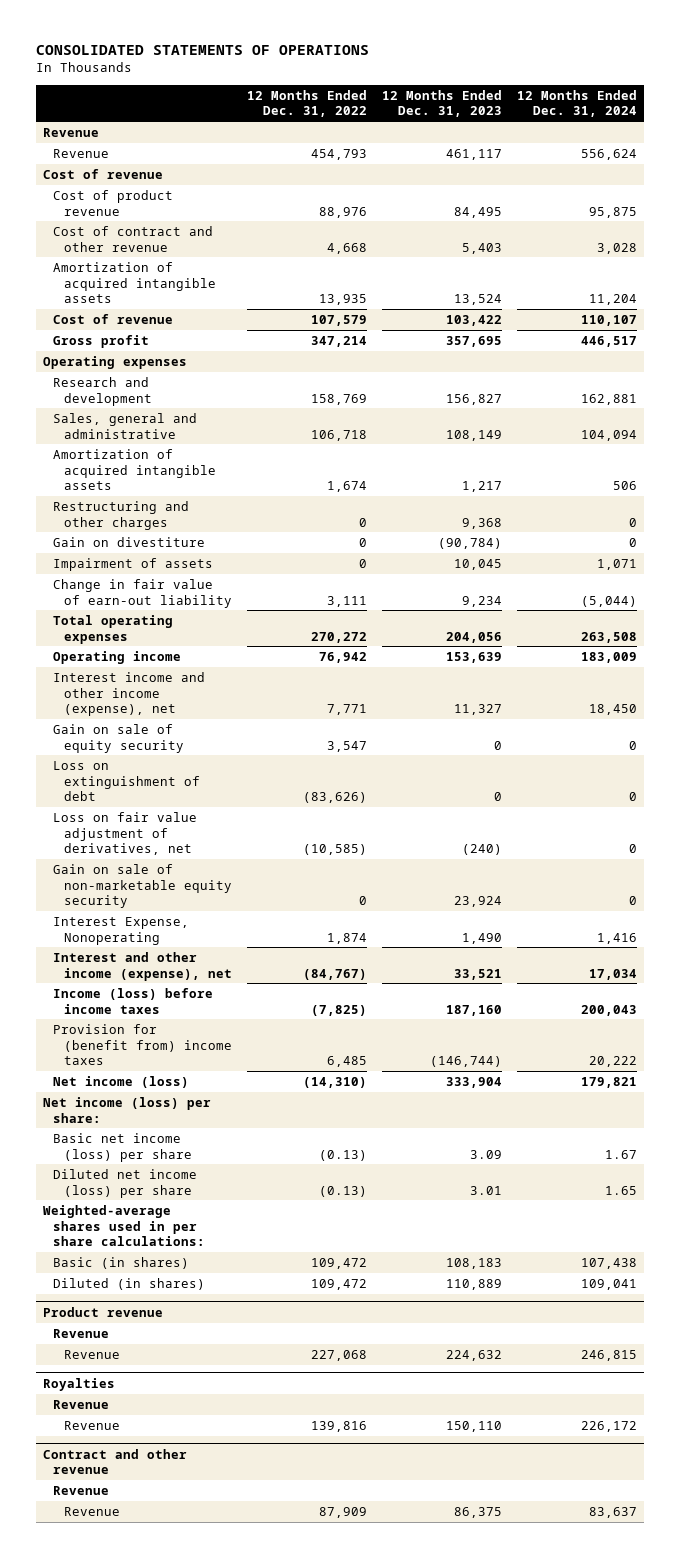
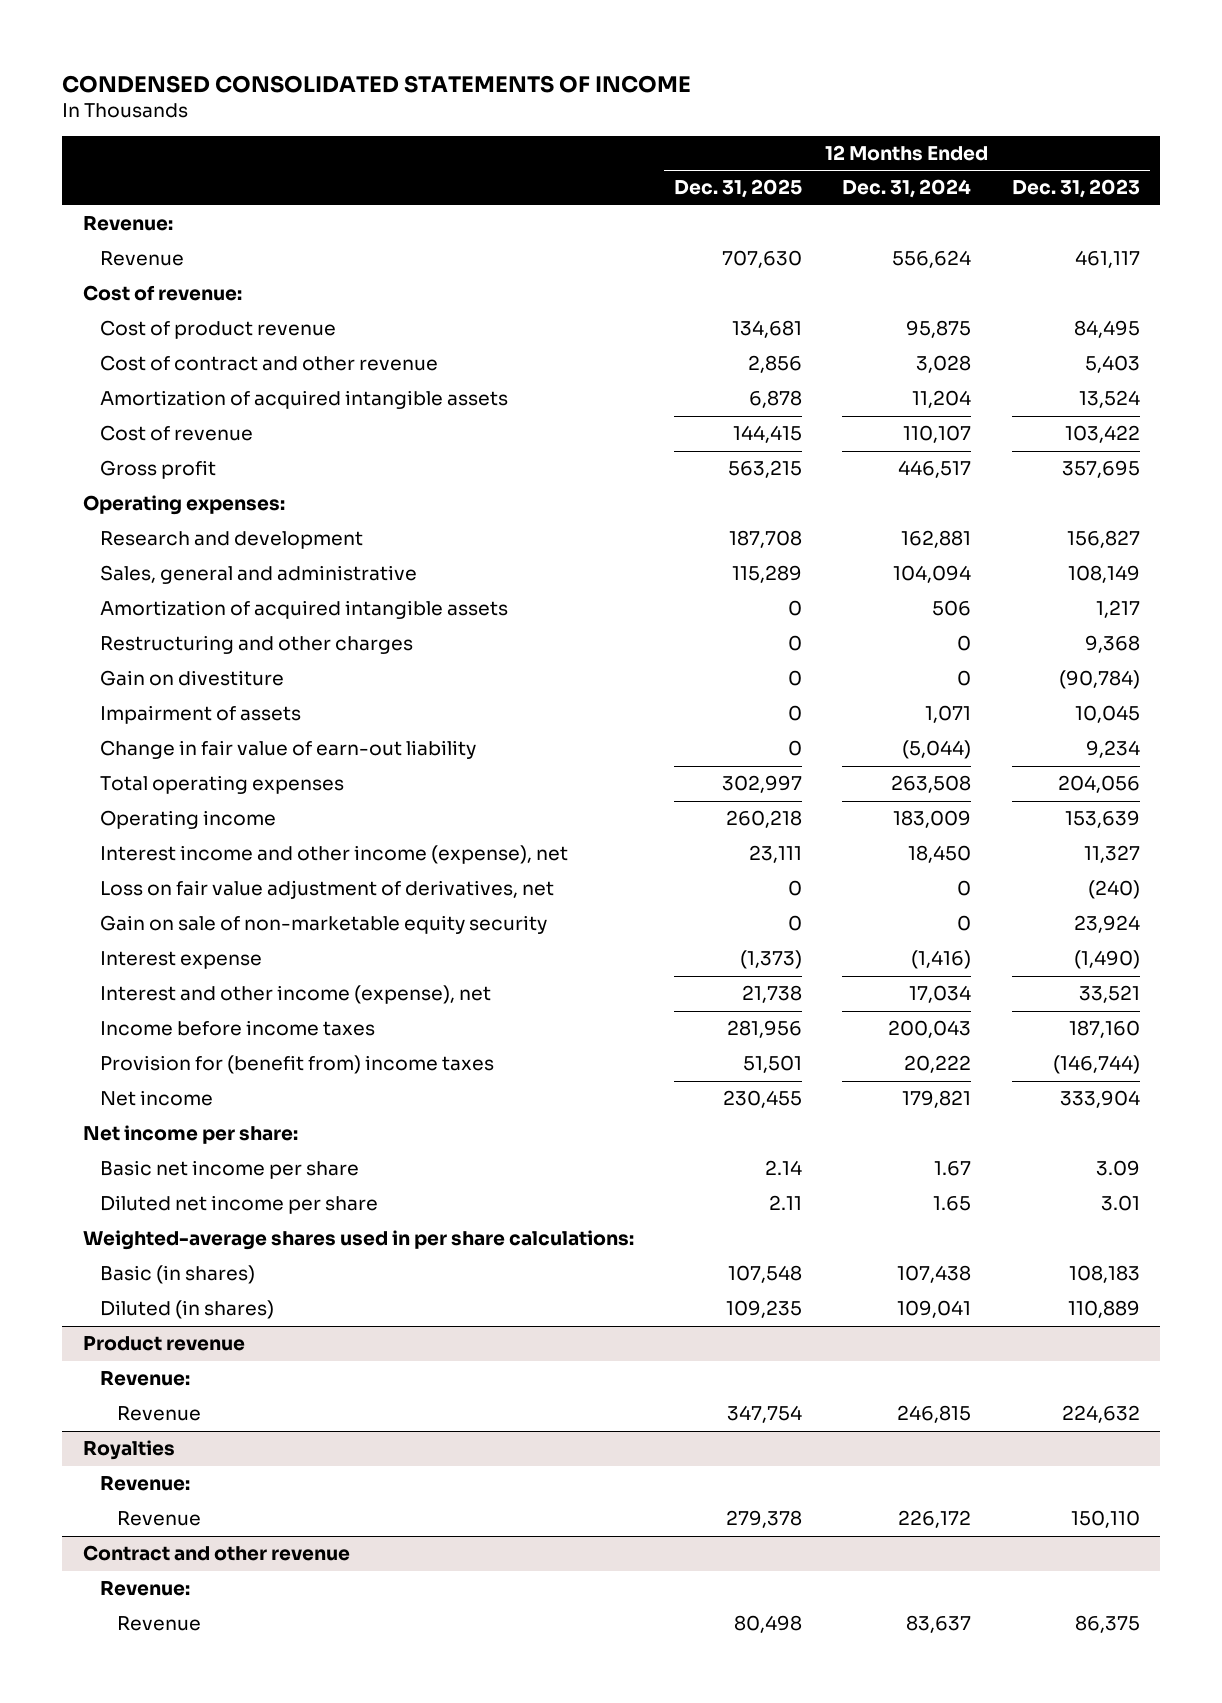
- CONSOLIDATED STATEMENTS OF OPERATIONS
+ CONDENSED CONSOLIDATED STATEMENTS OF INCOME
- | 12 Months Ended Dec. 31, 2022 | 12 Months Ended Dec. 31, 2023 | 12 Months Ended Dec. 31, 2024
+ | 12 Months Ended Dec. 31, 2025 | 12 Months Ended Dec. 31, 2024 | 12 Months Ended Dec. 31, 2023
- Revenue
+ Revenue:
- Cost of revenue
+ Cost of revenue:
- Operating expenses
+ Operating expenses:
- Gain on sale of equity security | 3,547 | 0 | 0
- Loss on extinguishment of debt | (83,626) | 0 | 0
- Interest Expense, Nonoperating | 1,874 | 1,490 | 1,416
+ Interest expense | (1,373) | (1,416) | (1,490)
- Income (loss) before income taxes | (7,825) | 187,160 | 200,043
+ Income before income taxes | 281,956 | 200,043 | 187,160
- Net income (loss) | (14,310) | 333,904 | 179,821
- Net income (loss) per share:
- Basic net income (loss) per share | (0.13) | 3.09 | 1.67
- Diluted net income (loss) per share | (0.13) | 3.01 | 1.65
+ Net income | 230,455 | 179,821 | 333,904
+ Net income per share:
+ Basic net income per share | 2.14 | 1.67 | 3.09
+ Diluted net income per share | 2.11 | 1.65 | 3.01
@ Product revenue
- Revenue
+ Revenue:
@ Royalties
- Revenue
+ Revenue:
@ Contract and other revenue
- Revenue
+ Revenue:

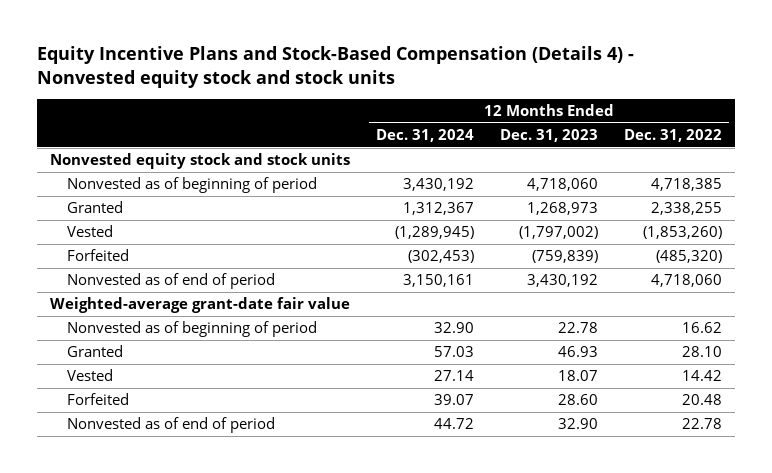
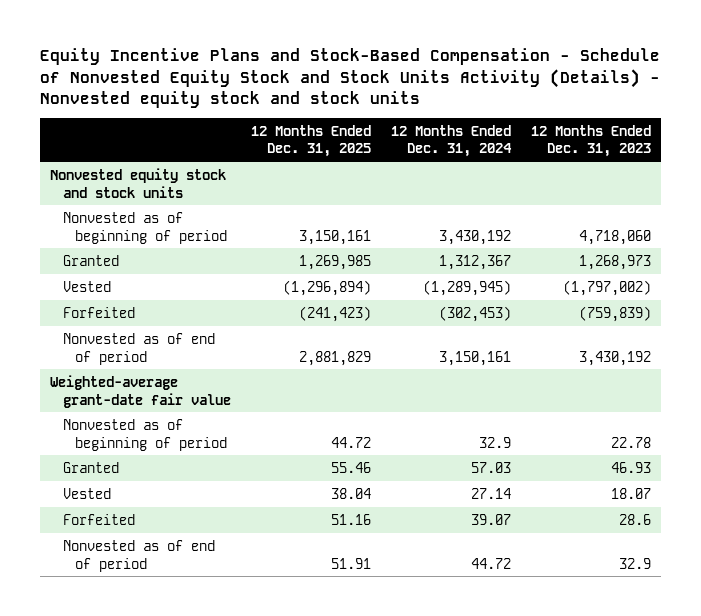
- Equity Incentive Plans and Stock-Based Compensation (Details 4) - Nonvested equity stock and stock units
+ Equity Incentive Plans and Stock-Based Compensation - Schedule of Nonvested Equity Stock and Stock Units Activity (Details) - Nonvested equity stock and stock units
- | 12 Months Ended Dec. 31, 2024 | 12 Months Ended Dec. 31, 2023 | 12 Months Ended Dec. 31, 2022
+ | 12 Months Ended Dec. 31, 2025 | 12 Months Ended Dec. 31, 2024 | 12 Months Ended Dec. 31, 2023
- Nonvested as of beginning of period | 32.90 | 22.78 | 16.62
+ Nonvested as of beginning of period | 44.72 | 32.9 | 22.78
- Forfeited | 39.07 | 28.60 | 20.48
- Nonvested as of end of period | 44.72 | 32.90 | 22.78
+ Forfeited | 51.16 | 39.07 | 28.6
+ Nonvested as of end of period | 51.91 | 44.72 | 32.9

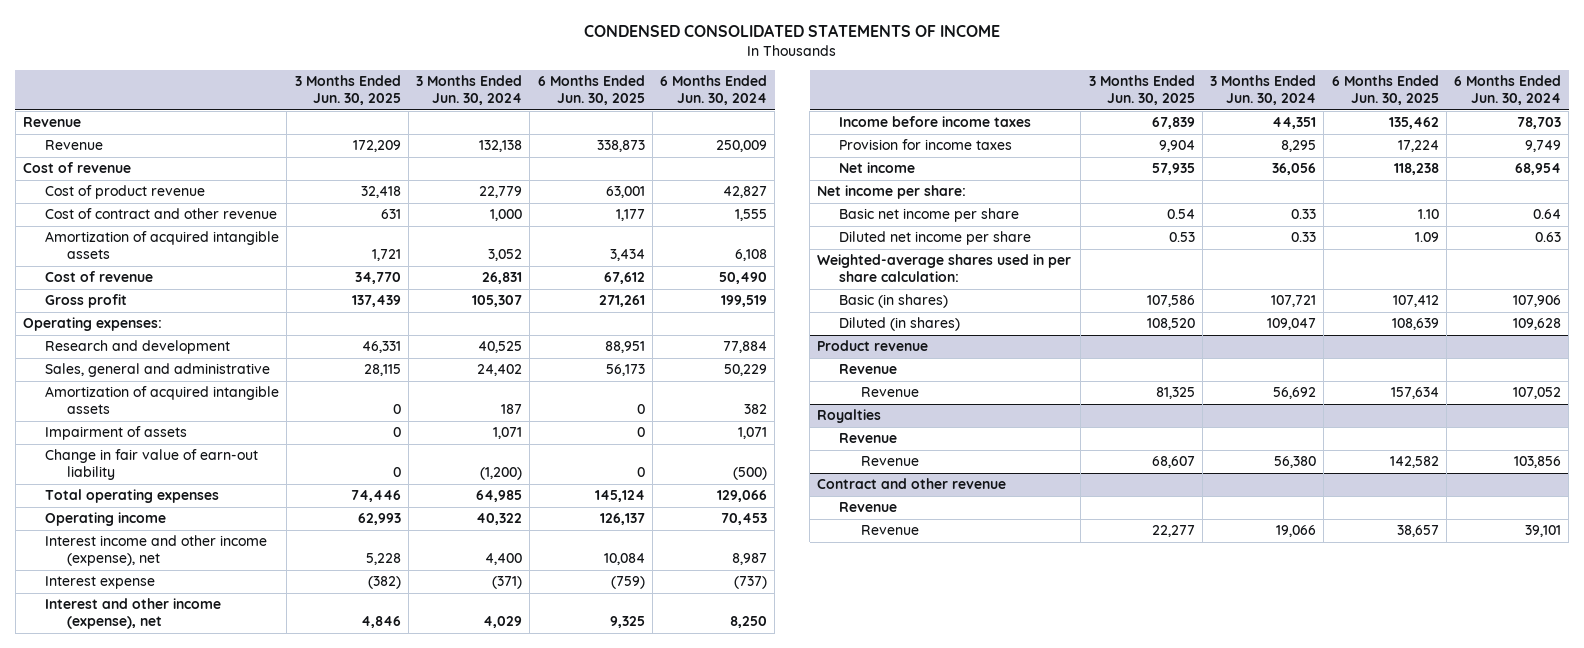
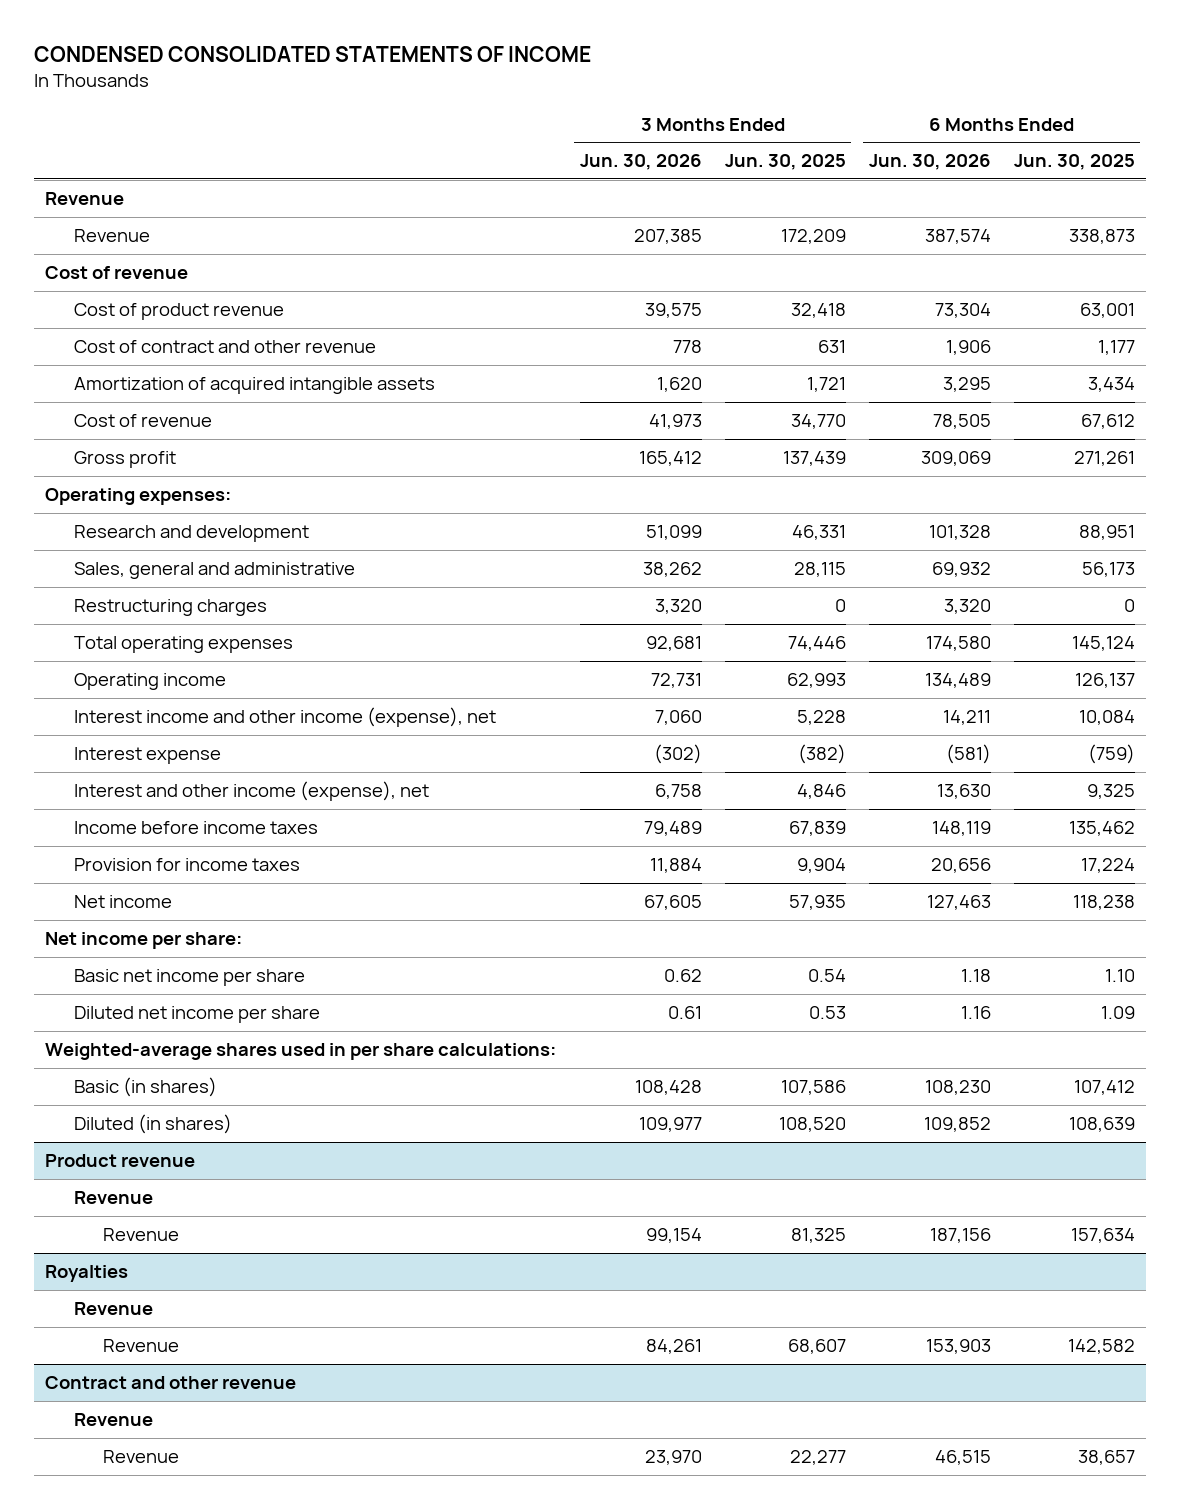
- | 3 Months Ended Jun. 30, 2025 | 3 Months Ended Jun. 30, 2024 | 6 Months Ended Jun. 30, 2025 | 6 Months Ended Jun. 30, 2024
+ | 3 Months Ended Jun. 30, 2026 | 3 Months Ended Jun. 30, 2025 | 6 Months Ended Jun. 30, 2026 | 6 Months Ended Jun. 30, 2025
- Amortization of acquired intangible assets | 0 | 187 | 0 | 382
- Impairment of assets | 0 | 1,071 | 0 | 1,071
- Change in fair value of earn-out liability | 0 | (1,200) | 0 | (500)
+ Restructuring charges | 3,320 | 0 | 3,320 | 0
- Weighted-average shares used in per share calculation:
+ Weighted-average shares used in per share calculations:

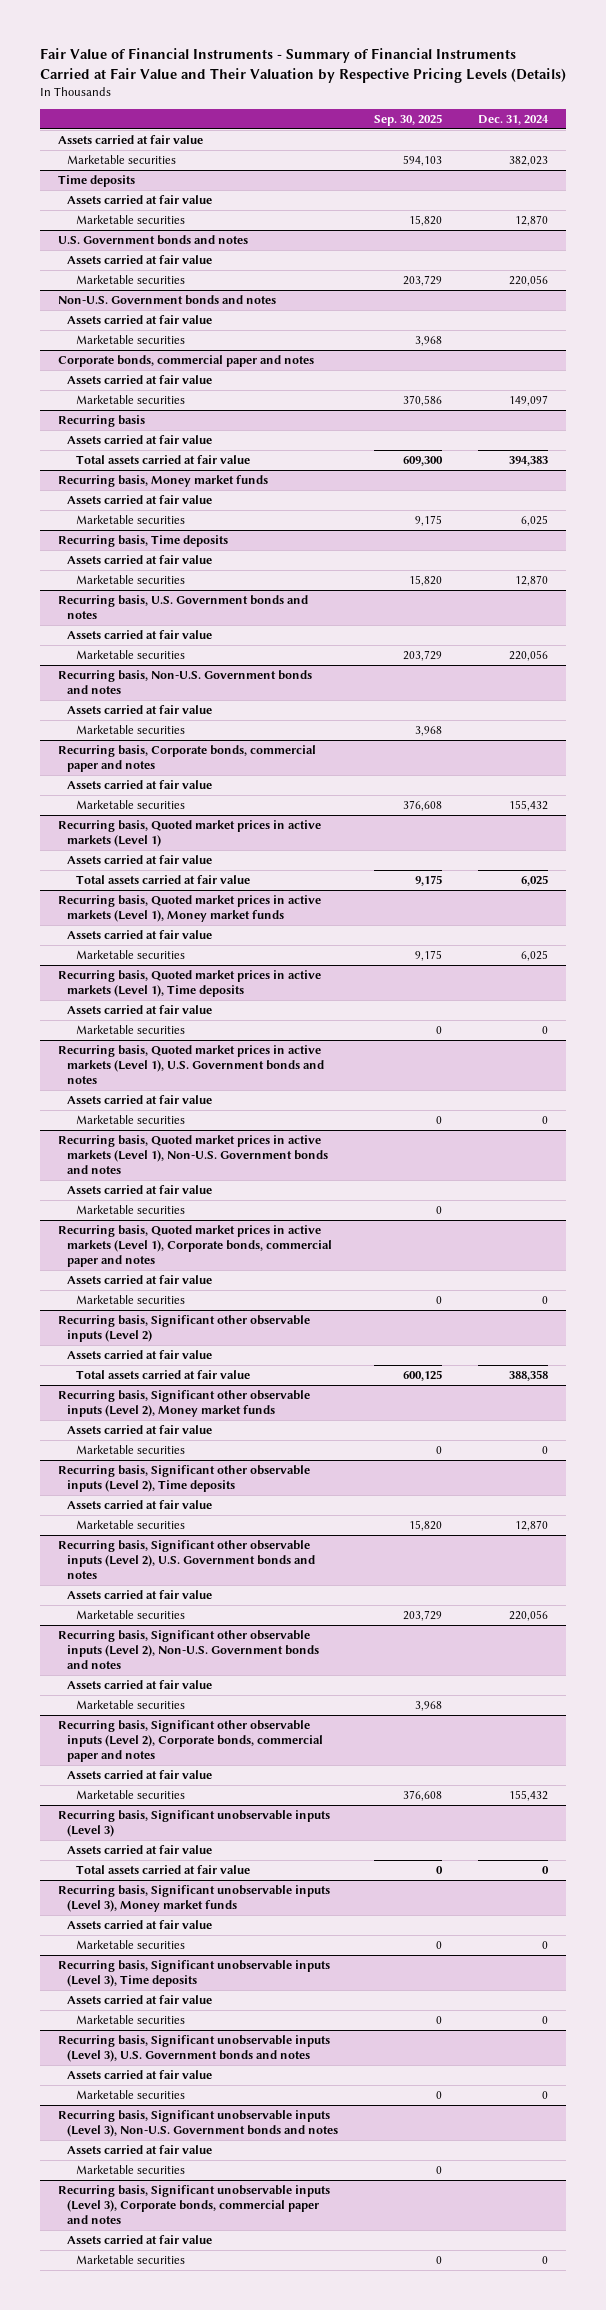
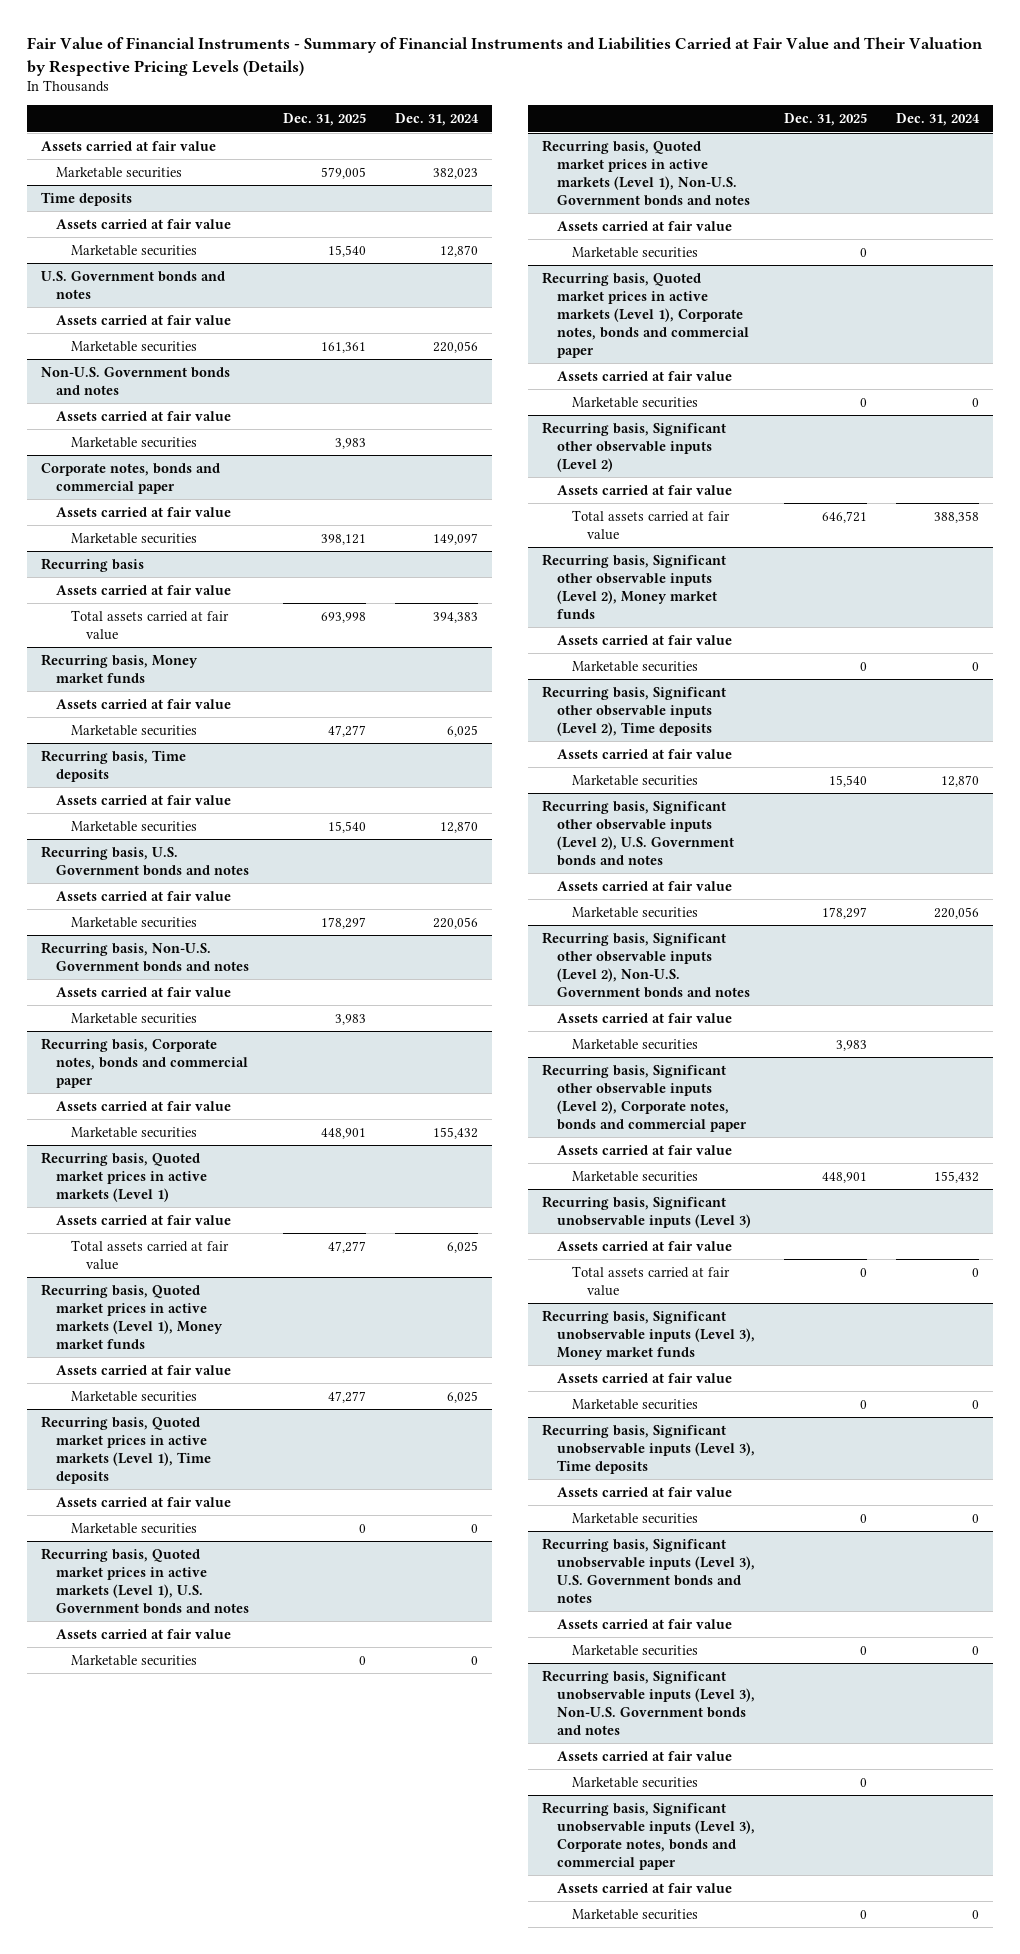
- Fair Value of Financial Instruments - Summary of Financial Instruments Carried at Fair Value and Their Valuation by Respective Pricing Levels (Details)
+ Fair Value of Financial Instruments - Summary of Financial Instruments and Liabilities Carried at Fair Value and Their Valuation by Respective Pricing Levels (Details)
- | Sep. 30, 2025 | Dec. 31, 2024
+ | Dec. 31, 2025 | Dec. 31, 2024
- Corporate bonds, commercial paper and notes
+ Corporate notes, bonds and commercial paper
- Recurring basis, Corporate bonds, commercial paper and notes
+ Recurring basis, Corporate notes, bonds and commercial paper
- Recurring basis, Quoted market prices in active markets (Level 1), Corporate bonds, commercial paper and notes
+ Recurring basis, Quoted market prices in active markets (Level 1), Corporate notes, bonds and commercial paper
- Recurring basis, Significant other observable inputs (Level 2), Corporate bonds, commercial paper and notes
+ Recurring basis, Significant other observable inputs (Level 2), Corporate notes, bonds and commercial paper
- Recurring basis, Significant unobservable inputs (Level 3), Corporate bonds, commercial paper and notes
+ Recurring basis, Significant unobservable inputs (Level 3), Corporate notes, bonds and commercial paper

